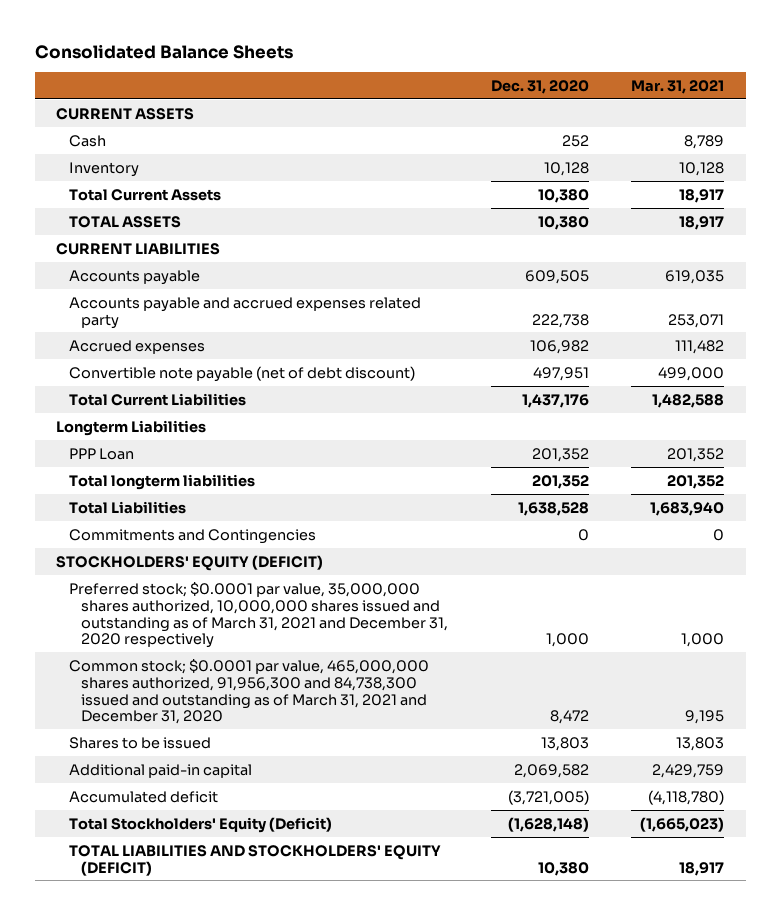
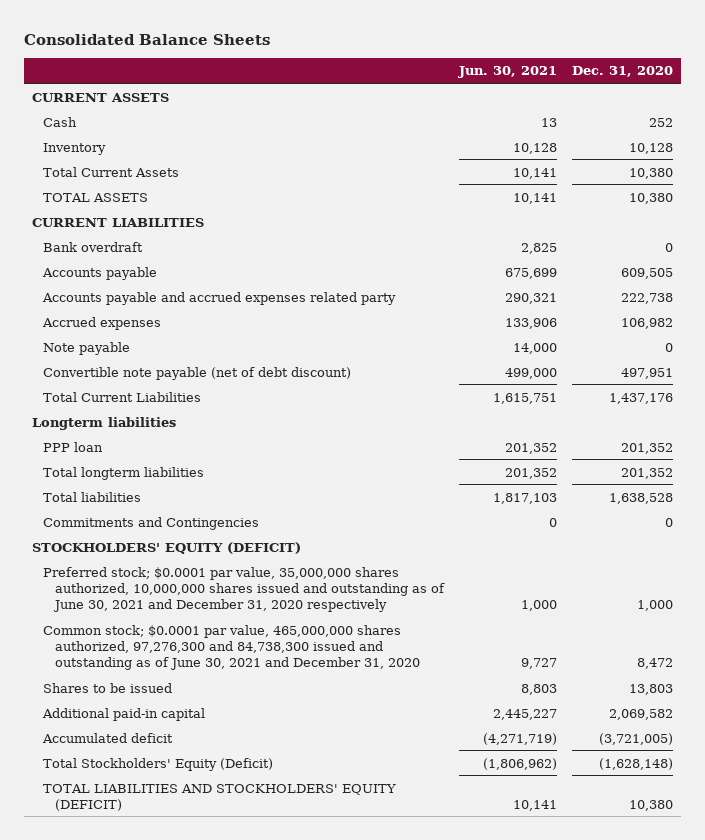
- | Dec. 31, 2020 | Mar. 31, 2021
+ | Jun. 30, 2021 | Dec. 31, 2020
+ Bank overdraft | 2,825 | 0
+ Note payable | 14,000 | 0
- Longterm Liabilities
- PPP Loan | 201,352 | 201,352
+ Longterm liabilities
+ PPP loan | 201,352 | 201,352
- Total Liabilities | 1,638,528 | 1,683,940
+ Total liabilities | 1,817,103 | 1,638,528
- Preferred stock; $0.0001 par value, 35,000,000 shares authorized, 10,000,000 shares issued and outstanding as of March 31, 2021 and December 31, 2020 respectively | 1,000 | 1,000
- Common stock; $0.0001 par value, 465,000,000 shares authorized, 91,956,300 and 84,738,300 issued and outstanding as of March 31, 2021 and December 31, 2020 | 8,472 | 9,195
+ Preferred stock; $0.0001 par value, 35,000,000 shares authorized, 10,000,000 shares issued and outstanding as of June 30, 2021 and December 31, 2020 respectively | 1,000 | 1,000
+ Common stock; $0.0001 par value, 465,000,000 shares authorized, 97,276,300 and 84,738,300 issued and outstanding as of June 30, 2021 and December 31, 2020 | 9,727 | 8,472

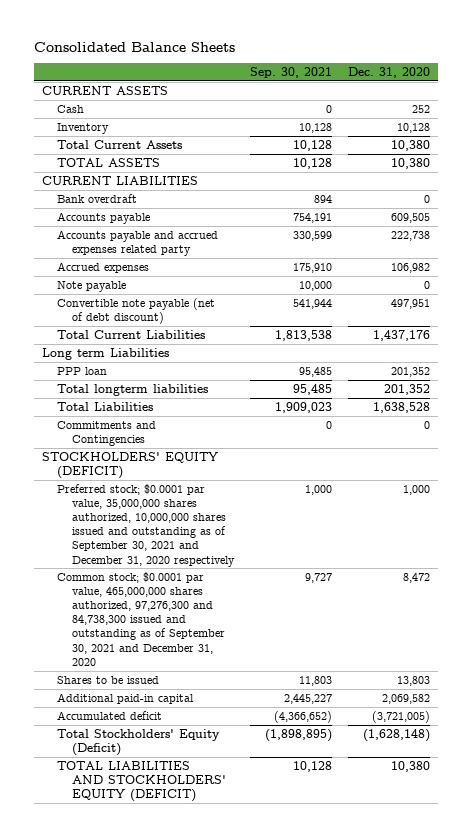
- | Jun. 30, 2021 | Dec. 31, 2020
+ | Sep. 30, 2021 | Dec. 31, 2020
- Longterm liabilities
+ Long term Liabilities
- Total liabilities | 1,817,103 | 1,638,528
+ Total Liabilities | 1,909,023 | 1,638,528
- Preferred stock; $0.0001 par value, 35,000,000 shares authorized, 10,000,000 shares issued and outstanding as of June 30, 2021 and December 31, 2020 respectively | 1,000 | 1,000
- Common stock; $0.0001 par value, 465,000,000 shares authorized, 97,276,300 and 84,738,300 issued and outstanding as of June 30, 2021 and December 31, 2020 | 9,727 | 8,472
+ Preferred stock; $0.0001 par value, 35,000,000 shares authorized, 10,000,000 shares issued and outstanding as of September 30, 2021 and December 31, 2020 respectively | 1,000 | 1,000
+ Common stock; $0.0001 par value, 465,000,000 shares authorized, 97,276,300 and 84,738,300 issued and outstanding as of September 30, 2021 and December 31, 2020 | 9,727 | 8,472

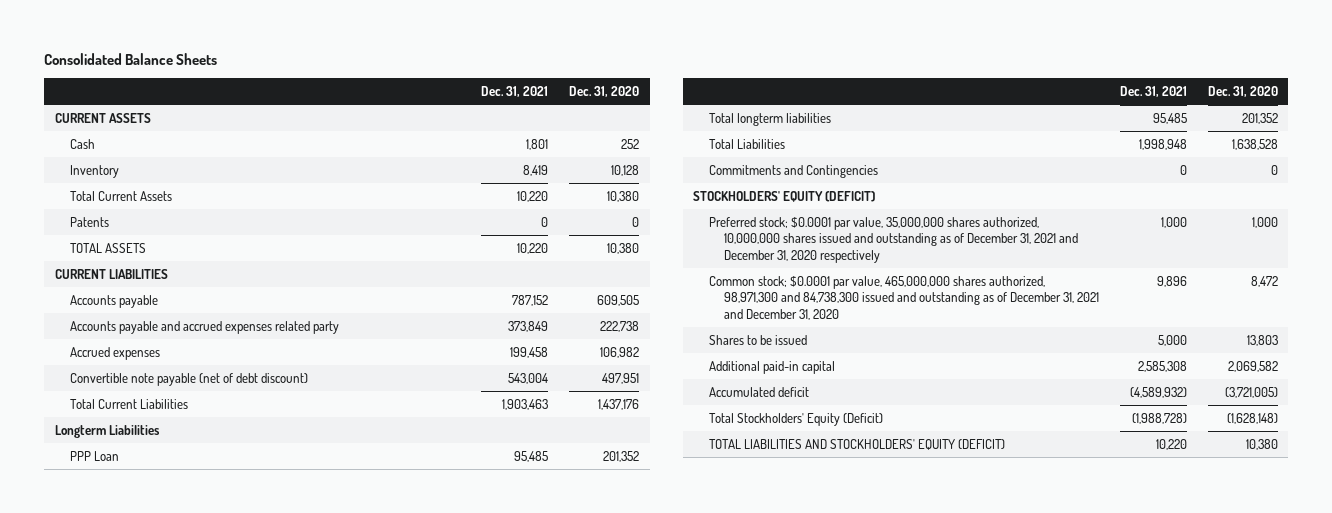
- | Sep. 30, 2021 | Dec. 31, 2020
+ | Dec. 31, 2021 | Dec. 31, 2020
+ Patents | 0 | 0
- Bank overdraft | 894 | 0
- Note payable | 10,000 | 0
- Long term Liabilities
- PPP loan | 95,485 | 201,352
+ Longterm Liabilities
+ PPP Loan | 95,485 | 201,352
- Preferred stock; $0.0001 par value, 35,000,000 shares authorized, 10,000,000 shares issued and outstanding as of September 30, 2021 and December 31, 2020 respectively | 1,000 | 1,000
- Common stock; $0.0001 par value, 465,000,000 shares authorized, 97,276,300 and 84,738,300 issued and outstanding as of September 30, 2021 and December 31, 2020 | 9,727 | 8,472
+ Preferred stock; $0.0001 par value, 35,000,000 shares authorized, 10,000,000 shares issued and outstanding as of December 31, 2021 and December 31, 2020 respectively | 1,000 | 1,000
+ Common stock; $0.0001 par value, 465,000,000 shares authorized, 98,971,300 and 84,738,300 issued and outstanding as of December 31, 2021 and December 31, 2020 | 9,896 | 8,472

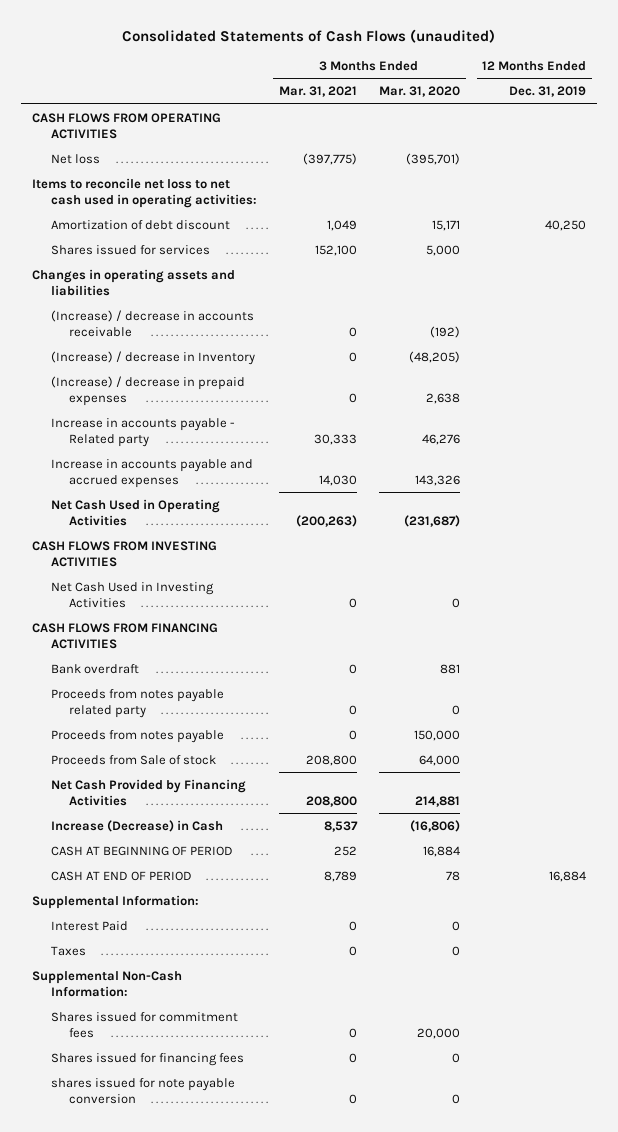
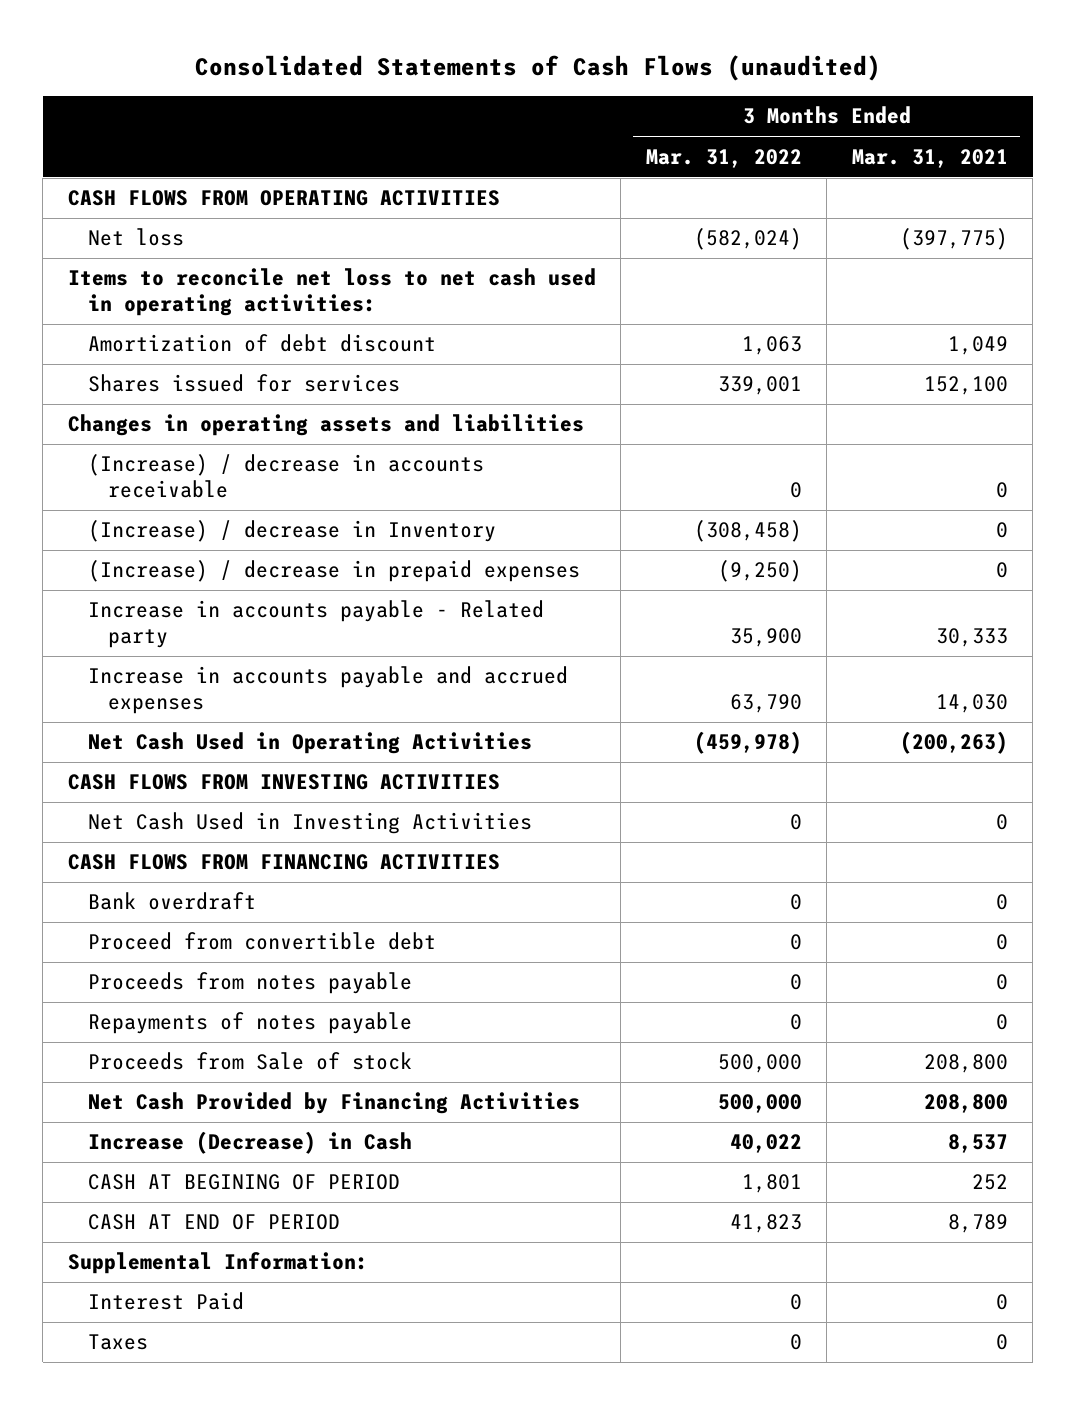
- | 3 Months Ended Mar. 31, 2021 | 3 Months Ended Mar. 31, 2020 | 12 Months Ended Dec. 31, 2019
+ | 3 Months Ended Mar. 31, 2022 | 3 Months Ended Mar. 31, 2021
- Proceeds from notes payable related party | 0 | 0 |
+ Proceed from convertible debt | 0 | 0
+ Repayments of notes payable | 0 | 0
- CASH AT BEGINNING OF PERIOD | 252 | 16,884 |
+ CASH AT BEGINING OF PERIOD | 1,801 | 252
- Supplemental Non-Cash Information:
- Shares issued for commitment fees | 0 | 20,000 |
- Shares issued for financing fees | 0 | 0 |
- shares issued for note payable conversion | 0 | 0 |

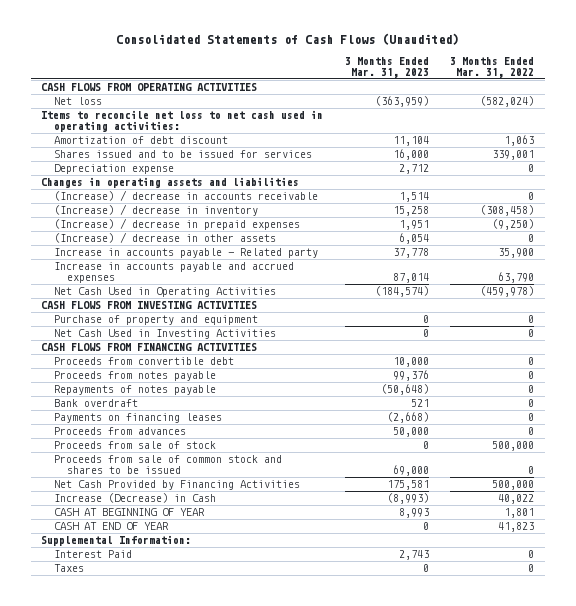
- Consolidated Statements of Cash Flows (unaudited)
+ Consolidated Statements of Cash Flows (Unaudited)
- | 3 Months Ended Mar. 31, 2022 | 3 Months Ended Mar. 31, 2021
+ | 3 Months Ended Mar. 31, 2023 | 3 Months Ended Mar. 31, 2022
- Shares issued for services | 339,001 | 152,100
+ Shares issued and to be issued for services | 16,000 | 339,001
+ Depreciation expense | 2,712 | 0
- (Increase) / decrease in Inventory | (308,458) | 0
+ (Increase) / decrease in inventory | 15,258 | (308,458)
+ (Increase) / decrease in other assets | 6,054 | 0
+ Purchase of property and equipment | 0 | 0
- Proceed from convertible debt | 0 | 0
+ Proceeds from convertible debt | 10,000 | 0
- Proceeds from Sale of stock | 500,000 | 208,800
moved down: Bank overdraft | 521 | 0
+ Payments on financing leases | (2,668) | 0
+ Proceeds from advances | 50,000 | 0
+ Proceeds from sale of stock | 0 | 500,000
+ Proceeds from sale of common stock and shares to be issued | 69,000 | 0
- CASH AT BEGINING OF PERIOD | 1,801 | 252
- CASH AT END OF PERIOD | 41,823 | 8,789
+ CASH AT BEGINNING OF YEAR | 8,993 | 1,801
+ CASH AT END OF YEAR | 0 | 41,823

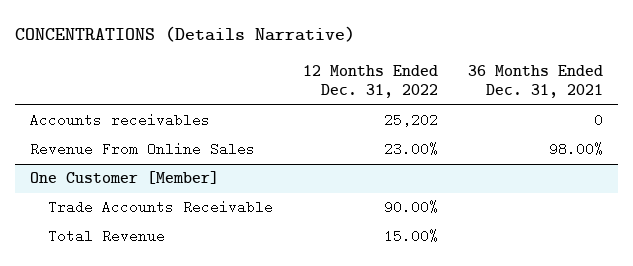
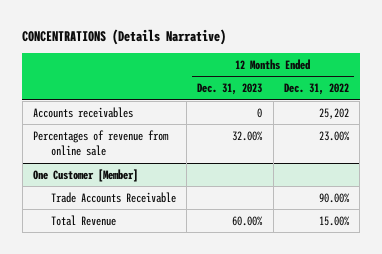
- | 12 Months Ended Dec. 31, 2022 | 36 Months Ended Dec. 31, 2021
+ | 12 Months Ended Dec. 31, 2023 | 12 Months Ended Dec. 31, 2022
- Revenue From Online Sales | 23.00% | 98.00%
+ Percentages of revenue from online sale | 32.00% | 23.00%

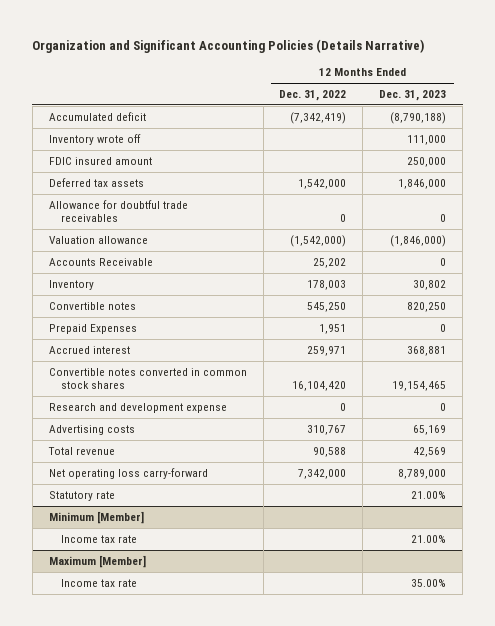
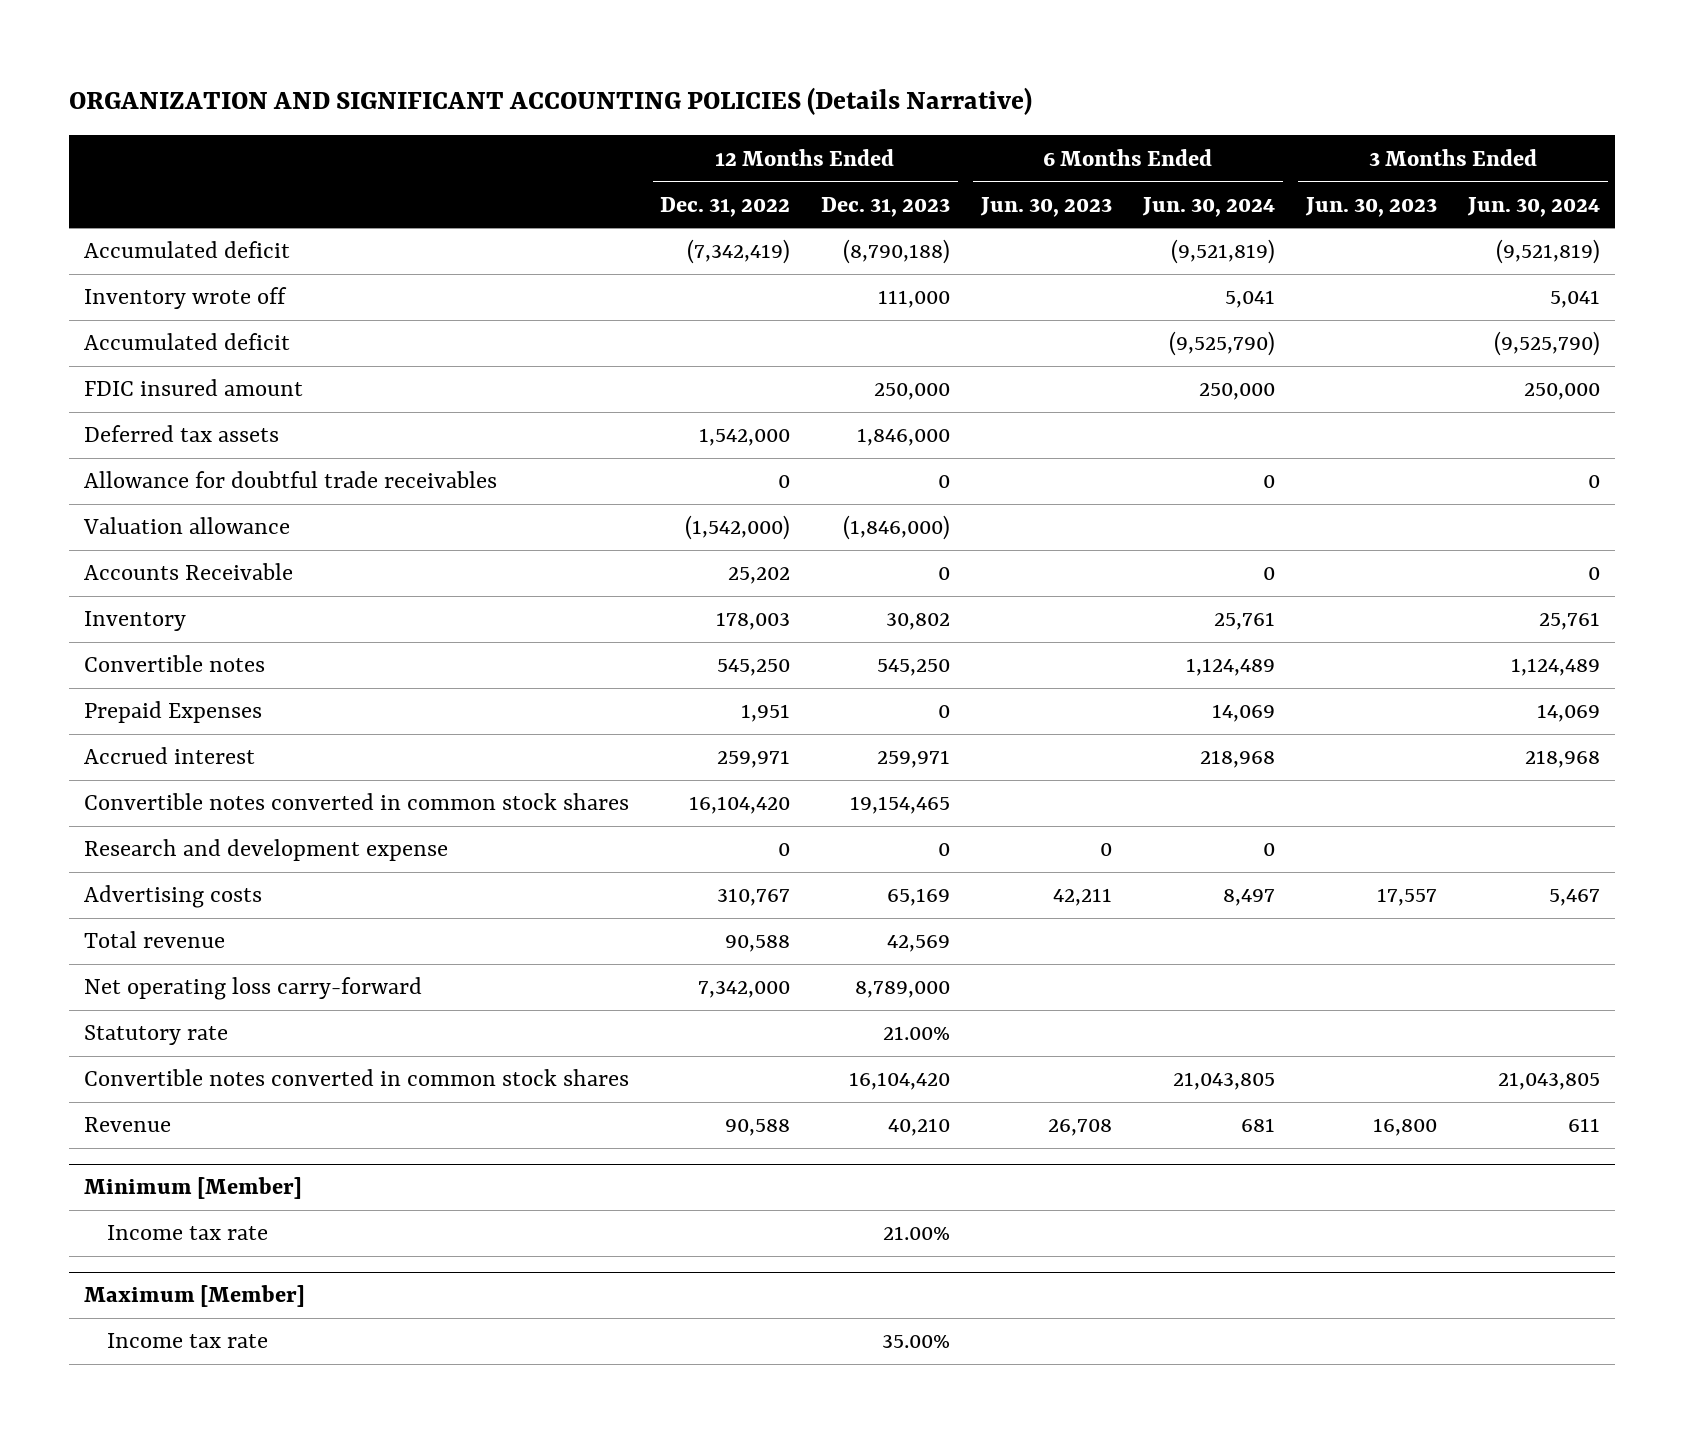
- Organization and Significant Accounting Policies (Details Narrative)
+ ORGANIZATION AND SIGNIFICANT ACCOUNTING POLICIES (Details Narrative)
- | 12 Months Ended Dec. 31, 2022 | 12 Months Ended Dec. 31, 2023
+ | 12 Months Ended Dec. 31, 2022 | 12 Months Ended Dec. 31, 2023 | 6 Months Ended Jun. 30, 2023 | 6 Months Ended Jun. 30, 2024 | 3 Months Ended Jun. 30, 2023 | 3 Months Ended Jun. 30, 2024
+ Accumulated deficit | | | | (9,525,790) | | (9,525,790)
- Convertible notes | 545,250 | 820,250
+ Convertible notes | 545,250 | 545,250 | | 1,124,489 | | 1,124,489
- Accrued interest | 259,971 | 368,881
+ Accrued interest | 259,971 | 259,971 | | 218,968 | | 218,968
+ Convertible notes converted in common stock shares | | 16,104,420 | | 21,043,805 | | 21,043,805
+ Revenue | 90,588 | 40,210 | 26,708 | 681 | 16,800 | 611

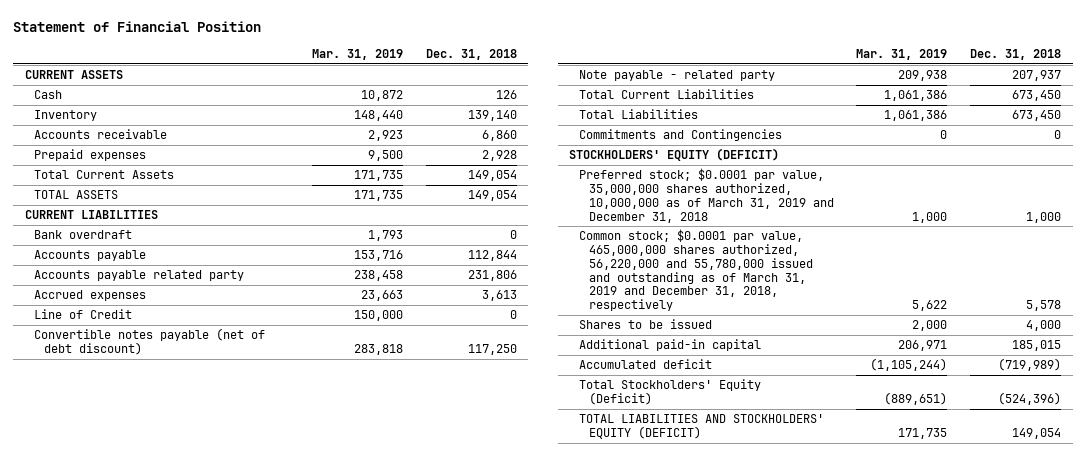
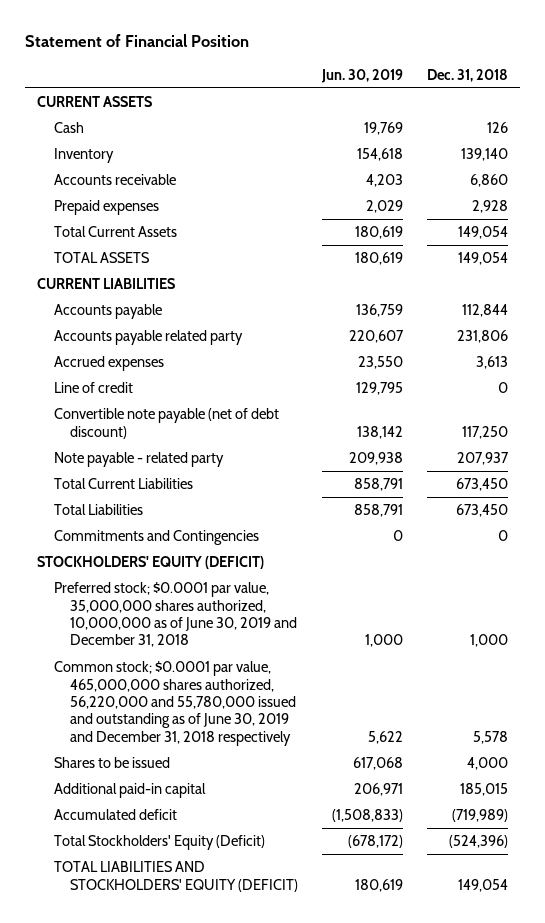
- | Mar. 31, 2019 | Dec. 31, 2018
+ | Jun. 30, 2019 | Dec. 31, 2018
- Bank overdraft | 1,793 | 0
- Line of Credit | 150,000 | 0
- Convertible notes payable (net of debt discount) | 283,818 | 117,250
+ Line of credit | 129,795 | 0
+ Convertible note payable (net of debt discount) | 138,142 | 117,250
- Preferred stock; $0.0001 par value, 35,000,000 shares authorized, 10,000,000 as of March 31, 2019 and December 31, 2018 | 1,000 | 1,000
- Common stock; $0.0001 par value, 465,000,000 shares authorized, 56,220,000 and 55,780,000 issued and outstanding as of March 31, 2019 and December 31, 2018, respectively | 5,622 | 5,578
+ Preferred stock; $0.0001 par value, 35,000,000 shares authorized, 10,000,000 as of June 30, 2019 and December 31, 2018 | 1,000 | 1,000
+ Common stock; $0.0001 par value, 465,000,000 shares authorized, 56,220,000 and 55,780,000 issued and outstanding as of June 30, 2019 and December 31, 2018 respectively | 5,622 | 5,578

